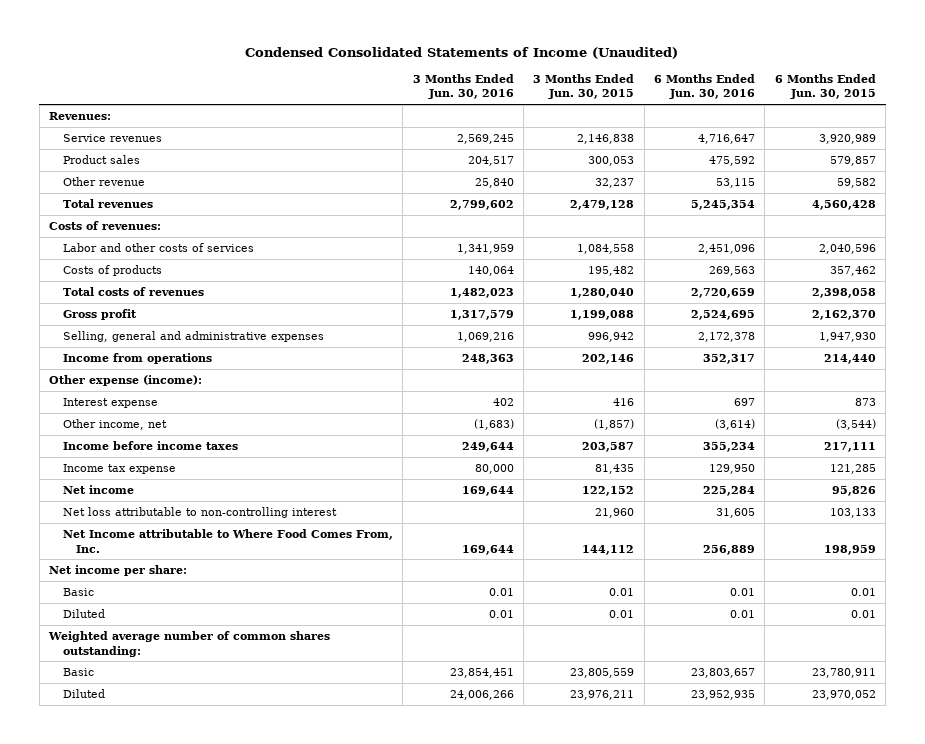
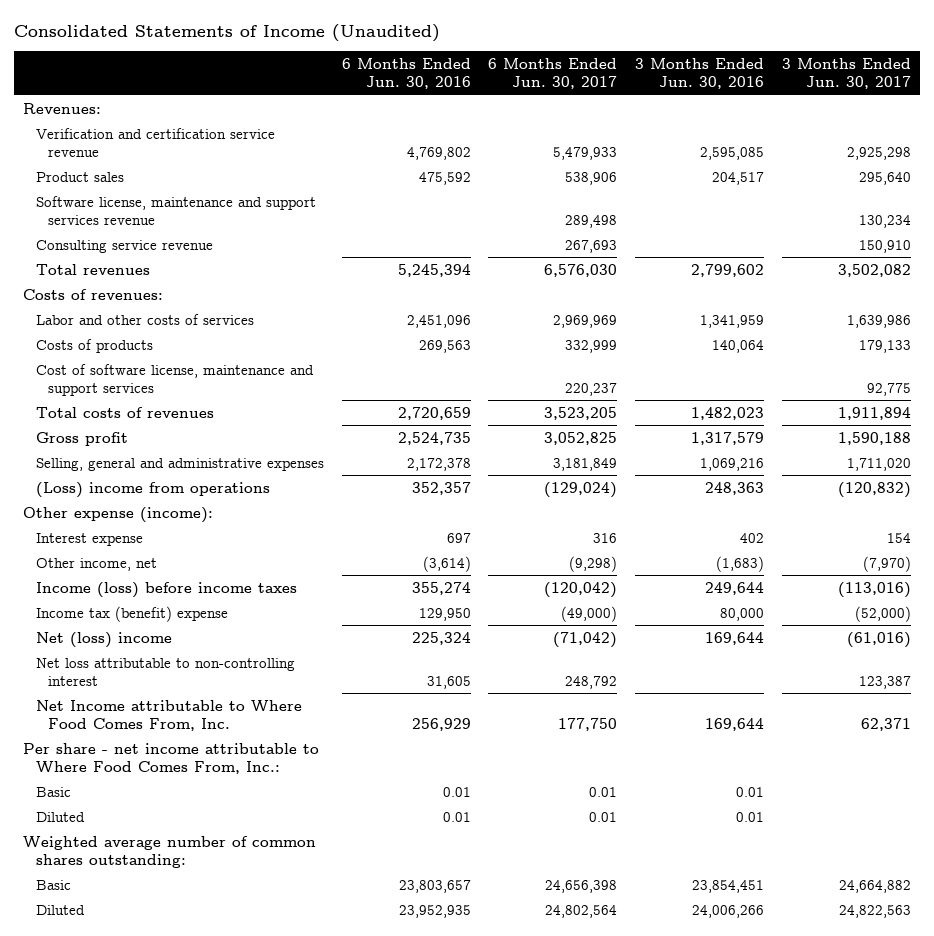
- Condensed Consolidated Statements of Income (Unaudited)
+ Consolidated Statements of Income (Unaudited)
- | 3 Months Ended Jun. 30, 2016 | 3 Months Ended Jun. 30, 2015 | 6 Months Ended Jun. 30, 2016 | 6 Months Ended Jun. 30, 2015
+ | 6 Months Ended Jun. 30, 2016 | 6 Months Ended Jun. 30, 2017 | 3 Months Ended Jun. 30, 2016 | 3 Months Ended Jun. 30, 2017
- Service revenues | 2,569,245 | 2,146,838 | 4,716,647 | 3,920,989
+ Verification and certification service revenue | 4,769,802 | 5,479,933 | 2,595,085 | 2,925,298
- Other revenue | 25,840 | 32,237 | 53,115 | 59,582
- Total revenues | 2,799,602 | 2,479,128 | 5,245,354 | 4,560,428
+ Software license, maintenance and support services revenue | | 289,498 | | 130,234
+ Consulting service revenue | | 267,693 | | 150,910
+ Total revenues | 5,245,394 | 6,576,030 | 2,799,602 | 3,502,082
+ Cost of software license, maintenance and support services | | 220,237 | | 92,775
- Gross profit | 1,317,579 | 1,199,088 | 2,524,695 | 2,162,370
+ Gross profit | 2,524,735 | 3,052,825 | 1,317,579 | 1,590,188
- Income from operations | 248,363 | 202,146 | 352,317 | 214,440
+ (Loss) income from operations | 352,357 | (129,024) | 248,363 | (120,832)
- Income before income taxes | 249,644 | 203,587 | 355,234 | 217,111
- Income tax expense | 80,000 | 81,435 | 129,950 | 121,285
- Net income | 169,644 | 122,152 | 225,284 | 95,826
+ Income (loss) before income taxes | 355,274 | (120,042) | 249,644 | (113,016)
+ Income tax (benefit) expense | 129,950 | (49,000) | 80,000 | (52,000)
+ Net (loss) income | 225,324 | (71,042) | 169,644 | (61,016)
- Net Income attributable to Where Food Comes From, Inc. | 169,644 | 144,112 | 256,889 | 198,959
- Net income per share:
+ Net Income attributable to Where Food Comes From, Inc. | 256,929 | 177,750 | 169,644 | 62,371
+ Per share - net income attributable to Where Food Comes From, Inc.:

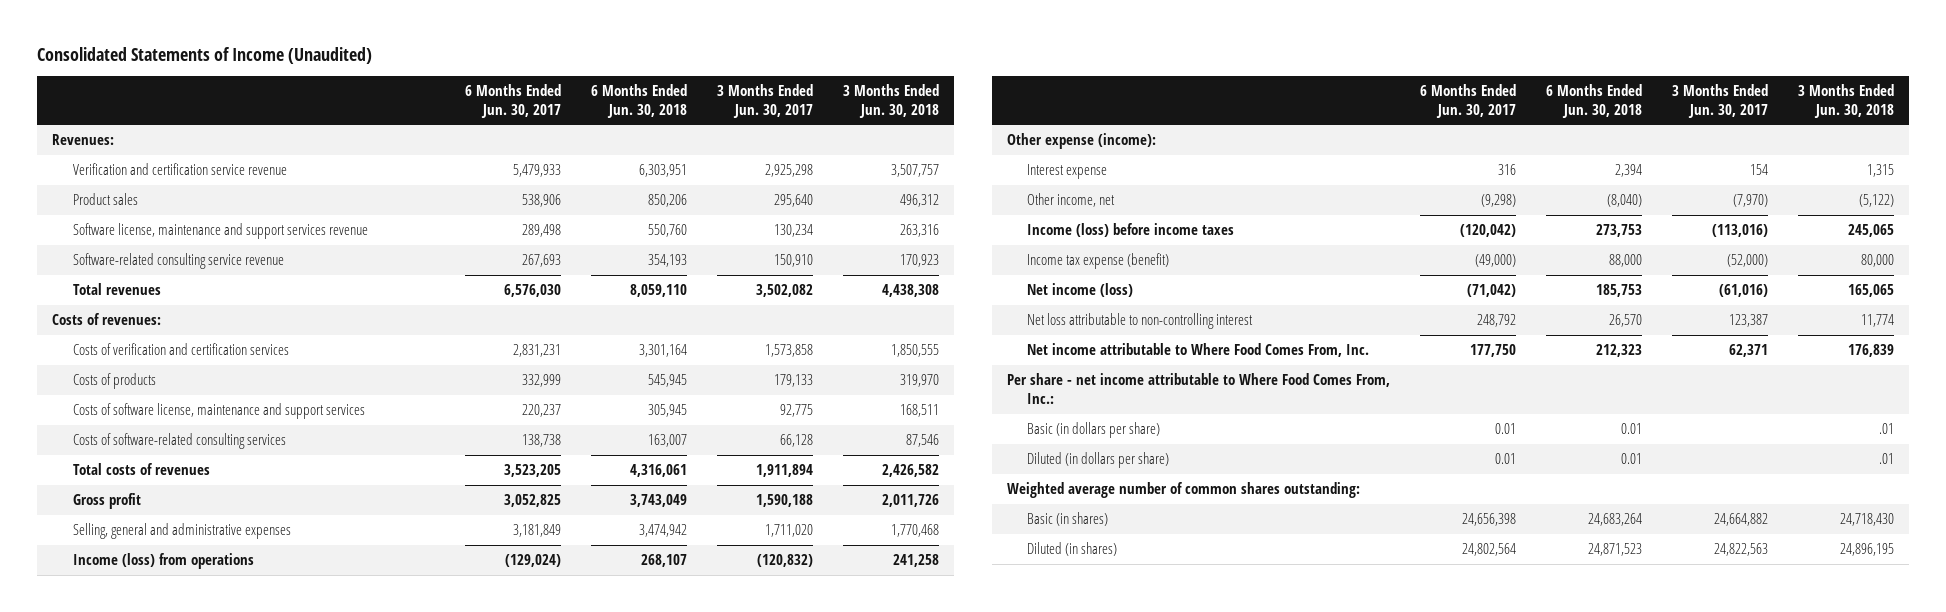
- | 6 Months Ended Jun. 30, 2016 | 6 Months Ended Jun. 30, 2017 | 3 Months Ended Jun. 30, 2016 | 3 Months Ended Jun. 30, 2017
+ | 6 Months Ended Jun. 30, 2017 | 6 Months Ended Jun. 30, 2018 | 3 Months Ended Jun. 30, 2017 | 3 Months Ended Jun. 30, 2018
- Consulting service revenue | | 267,693 | | 150,910
+ Software-related consulting service revenue | 267,693 | 354,193 | 150,910 | 170,923
- Labor and other costs of services | 2,451,096 | 2,969,969 | 1,341,959 | 1,639,986
+ Costs of verification and certification services | 2,831,231 | 3,301,164 | 1,573,858 | 1,850,555
- Cost of software license, maintenance and support services | | 220,237 | | 92,775
+ Costs of software license, maintenance and support services | 220,237 | 305,945 | 92,775 | 168,511
+ Costs of software-related consulting services | 138,738 | 163,007 | 66,128 | 87,546
- (Loss) income from operations | 352,357 | (129,024) | 248,363 | (120,832)
+ Income (loss) from operations | (129,024) | 268,107 | (120,832) | 241,258
- Income tax (benefit) expense | 129,950 | (49,000) | 80,000 | (52,000)
- Net (loss) income | 225,324 | (71,042) | 169,644 | (61,016)
+ Income tax expense (benefit) | (49,000) | 88,000 | (52,000) | 80,000
+ Net income (loss) | (71,042) | 185,753 | (61,016) | 165,065
- Net Income attributable to Where Food Comes From, Inc. | 256,929 | 177,750 | 169,644 | 62,371
+ Net income attributable to Where Food Comes From, Inc. | 177,750 | 212,323 | 62,371 | 176,839
- Basic | 0.01 | 0.01 | 0.01 |
- Diluted | 0.01 | 0.01 | 0.01 |
+ Basic (in dollars per share) | 0.01 | 0.01 | | .01
+ Diluted (in dollars per share) | 0.01 | 0.01 | | .01
- Basic | 23,803,657 | 24,656,398 | 23,854,451 | 24,664,882
- Diluted | 23,952,935 | 24,802,564 | 24,006,266 | 24,822,563
+ Basic (in shares) | 24,656,398 | 24,683,264 | 24,664,882 | 24,718,430
+ Diluted (in shares) | 24,802,564 | 24,871,523 | 24,822,563 | 24,896,195

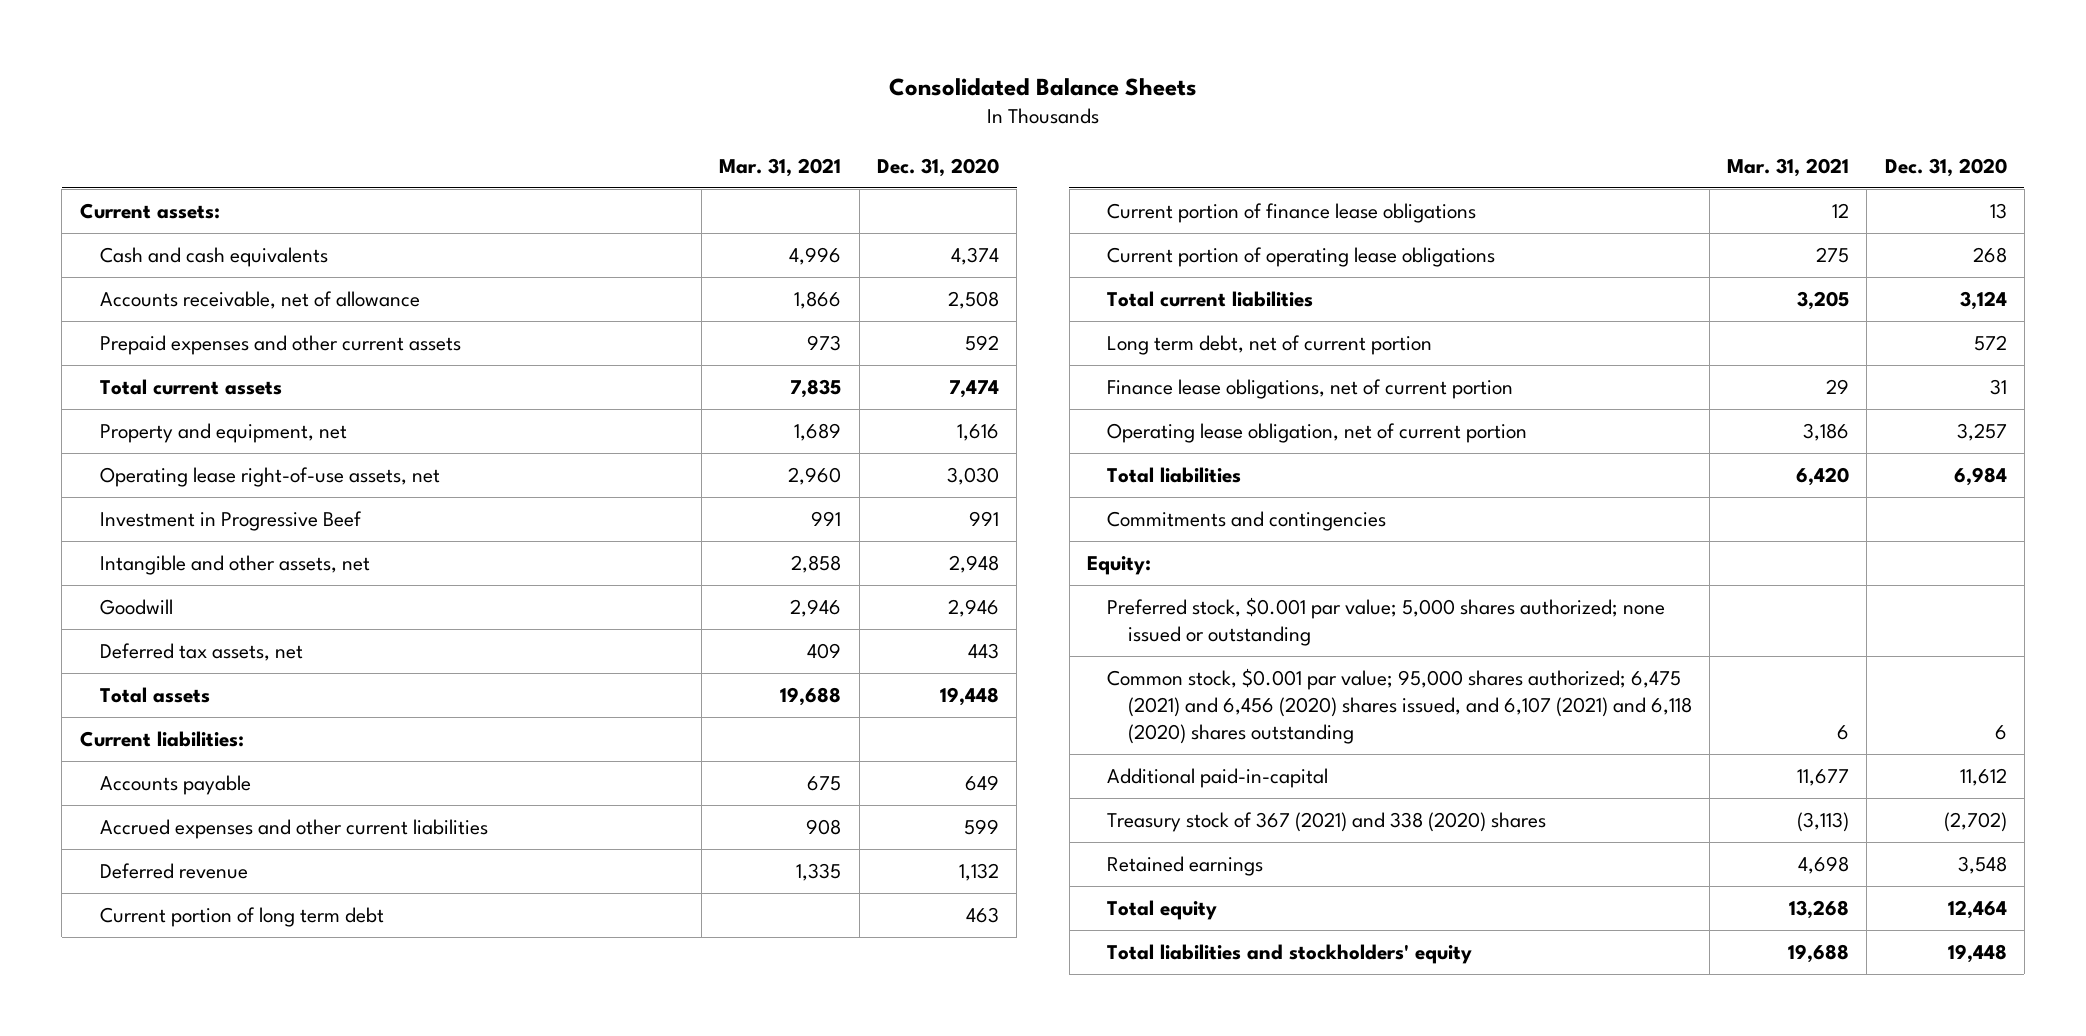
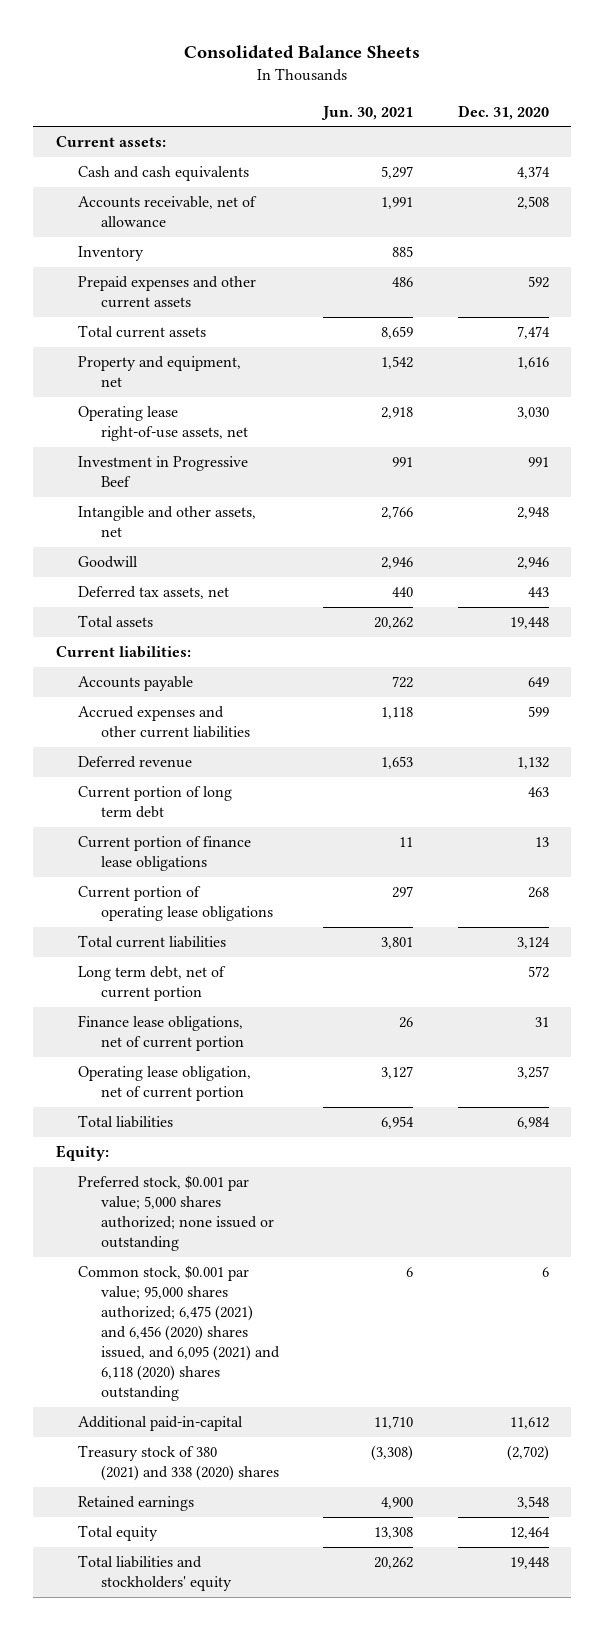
- | Mar. 31, 2021 | Dec. 31, 2020
+ | Jun. 30, 2021 | Dec. 31, 2020
+ Inventory | 885 |
- Commitments and contingencies
- Common stock, $0.001 par value; 95,000 shares authorized; 6,475 (2021) and 6,456 (2020) shares issued, and 6,107 (2021) and 6,118 (2020) shares outstanding | 6 | 6
+ Common stock, $0.001 par value; 95,000 shares authorized; 6,475 (2021) and 6,456 (2020) shares issued, and 6,095 (2021) and 6,118 (2020) shares outstanding | 6 | 6
- Treasury stock of 367 (2021) and 338 (2020) shares | (3,113) | (2,702)
+ Treasury stock of 380 (2021) and 338 (2020) shares | (3,308) | (2,702)

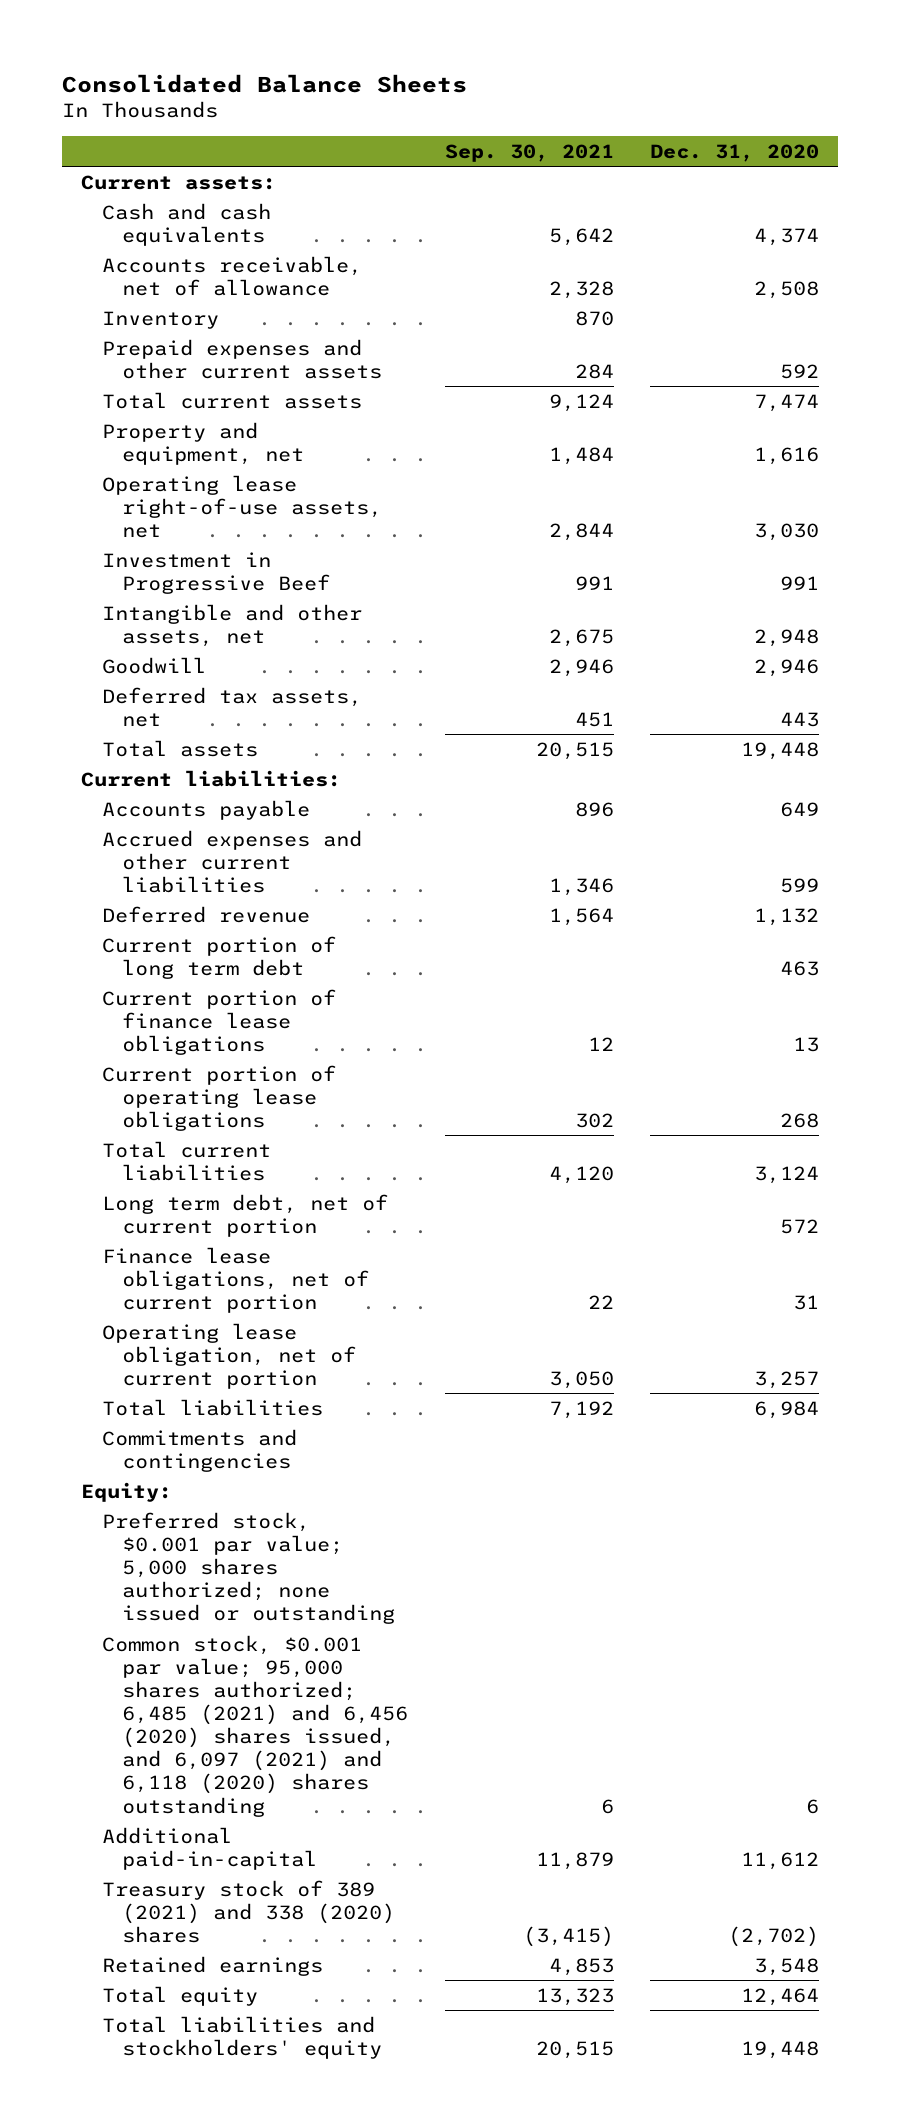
- | Jun. 30, 2021 | Dec. 31, 2020
+ | Sep. 30, 2021 | Dec. 31, 2020
+ Commitments and contingencies
- Common stock, $0.001 par value; 95,000 shares authorized; 6,475 (2021) and 6,456 (2020) shares issued, and 6,095 (2021) and 6,118 (2020) shares outstanding | 6 | 6
+ Common stock, $0.001 par value; 95,000 shares authorized; 6,485 (2021) and 6,456 (2020) shares issued, and 6,097 (2021) and 6,118 (2020) shares outstanding | 6 | 6
- Treasury stock of 380 (2021) and 338 (2020) shares | (3,308) | (2,702)
+ Treasury stock of 389 (2021) and 338 (2020) shares | (3,415) | (2,702)

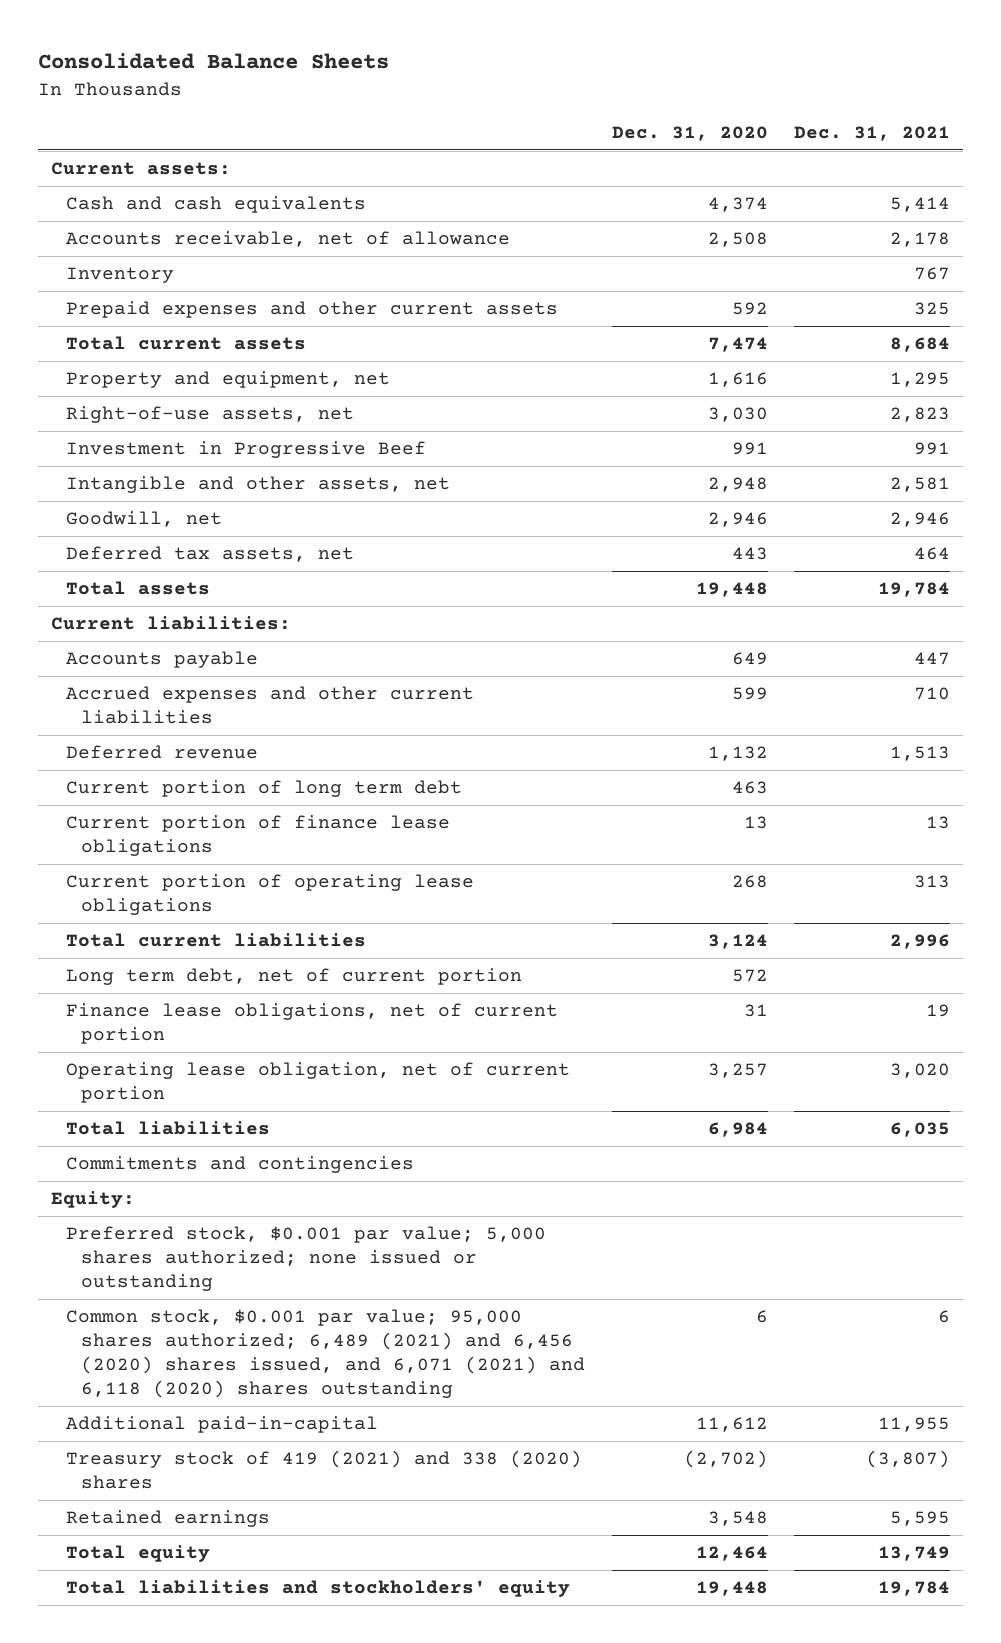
- | Sep. 30, 2021 | Dec. 31, 2020
+ | Dec. 31, 2020 | Dec. 31, 2021
- Operating lease right-of-use assets, net | 2,844 | 3,030
+ Right-of-use assets, net | 3,030 | 2,823
- Goodwill | 2,946 | 2,946
+ Goodwill, net | 2,946 | 2,946
- Common stock, $0.001 par value; 95,000 shares authorized; 6,485 (2021) and 6,456 (2020) shares issued, and 6,097 (2021) and 6,118 (2020) shares outstanding | 6 | 6
+ Common stock, $0.001 par value; 95,000 shares authorized; 6,489 (2021) and 6,456 (2020) shares issued, and 6,071 (2021) and 6,118 (2020) shares outstanding | 6 | 6
- Treasury stock of 389 (2021) and 338 (2020) shares | (3,415) | (2,702)
+ Treasury stock of 419 (2021) and 338 (2020) shares | (2,702) | (3,807)

